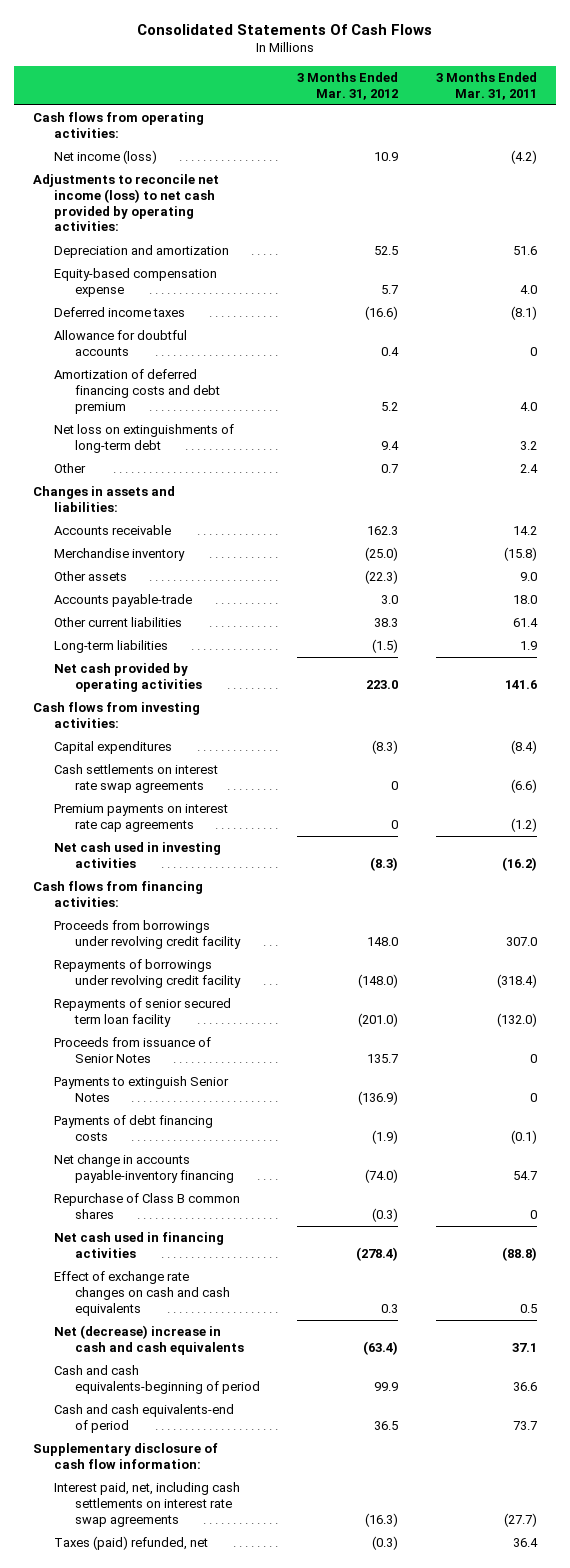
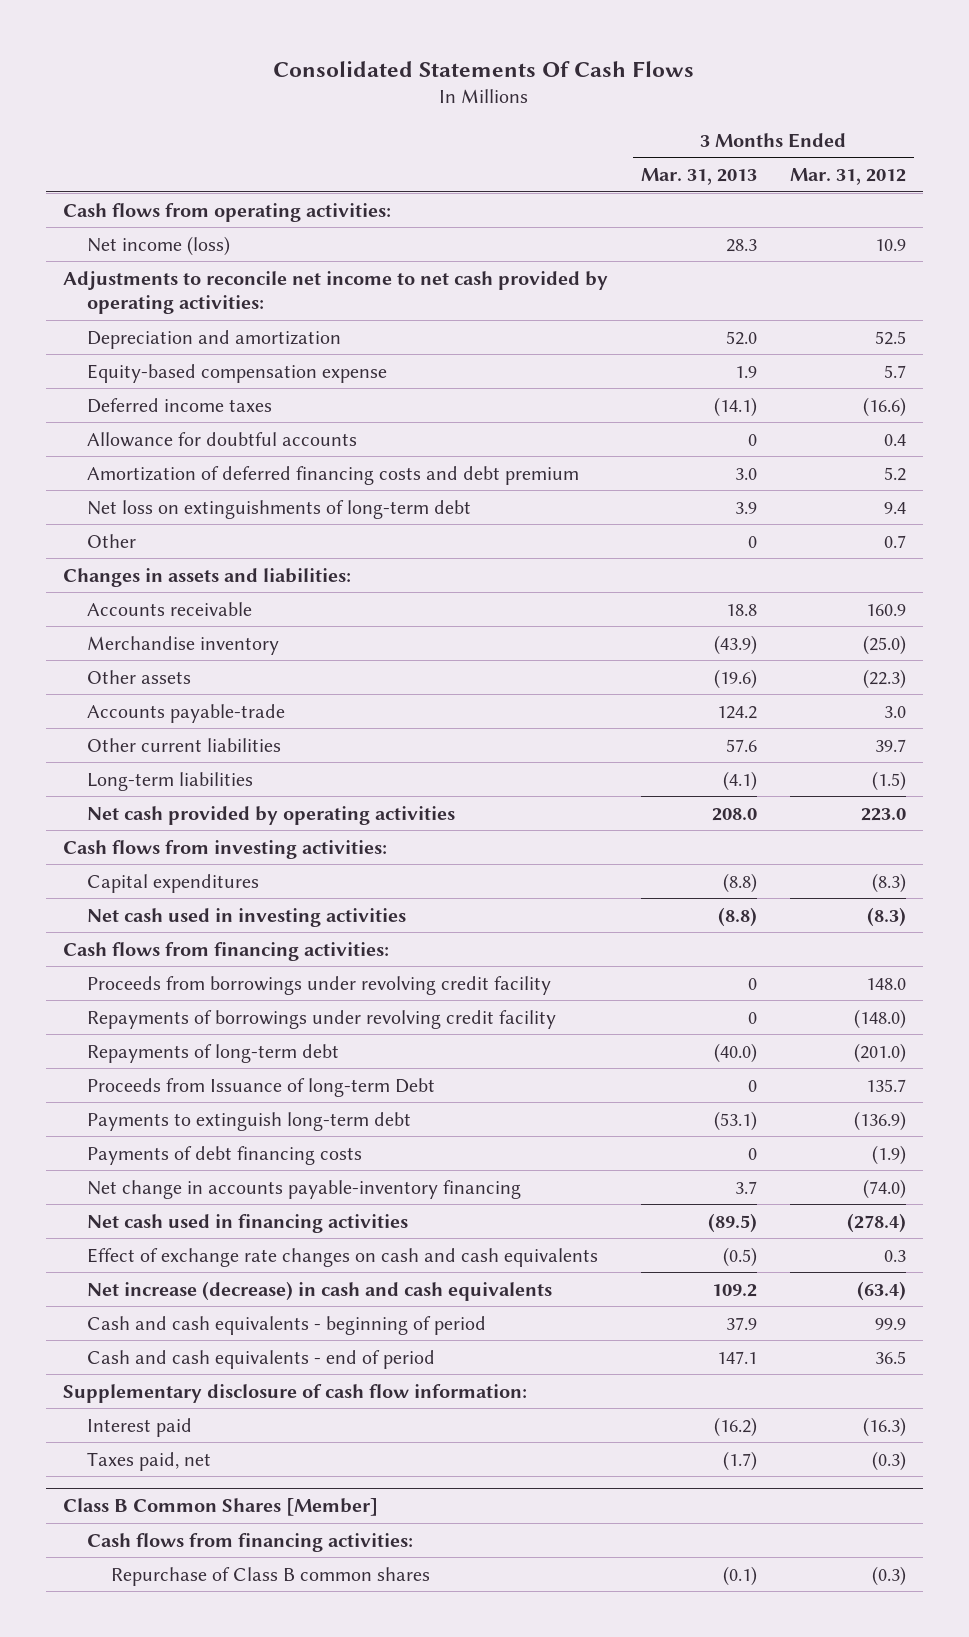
- | 3 Months Ended Mar. 31, 2012 | 3 Months Ended Mar. 31, 2011
+ | 3 Months Ended Mar. 31, 2013 | 3 Months Ended Mar. 31, 2012
- Adjustments to reconcile net income (loss) to net cash provided by operating activities:
+ Adjustments to reconcile net income to net cash provided by operating activities:
- Accounts receivable | 162.3 | 14.2
+ Accounts receivable | 18.8 | 160.9
- Other current liabilities | 38.3 | 61.4
+ Other current liabilities | 57.6 | 39.7
- Cash settlements on interest rate swap agreements | 0 | (6.6)
- Premium payments on interest rate cap agreements | 0 | (1.2)
- Repayments of senior secured term loan facility | (201.0) | (132.0)
- Proceeds from issuance of Senior Notes | 135.7 | 0
- Payments to extinguish Senior Notes | (136.9) | 0
+ Repayments of long-term debt | (40.0) | (201.0)
+ Proceeds from Issuance of long-term Debt | 0 | 135.7
+ Payments to extinguish long-term debt | (53.1) | (136.9)
- Repurchase of Class B common shares | (0.3) | 0
- Net (decrease) increase in cash and cash equivalents | (63.4) | 37.1
- Cash and cash equivalents-beginning of period | 99.9 | 36.6
- Cash and cash equivalents-end of period | 36.5 | 73.7
+ Net increase (decrease) in cash and cash equivalents | 109.2 | (63.4)
+ Cash and cash equivalents - beginning of period | 37.9 | 99.9
+ Cash and cash equivalents - end of period | 147.1 | 36.5
- Interest paid, net, including cash settlements on interest rate swap agreements | (16.3) | (27.7)
- Taxes (paid) refunded, net | (0.3) | 36.4
+ Interest paid | (16.2) | (16.3)
+ Taxes paid, net | (1.7) | (0.3)
+ Class B Common Shares [Member]
+ Cash flows from financing activities:
+ Repurchase of Class B common shares | (0.1) | (0.3)

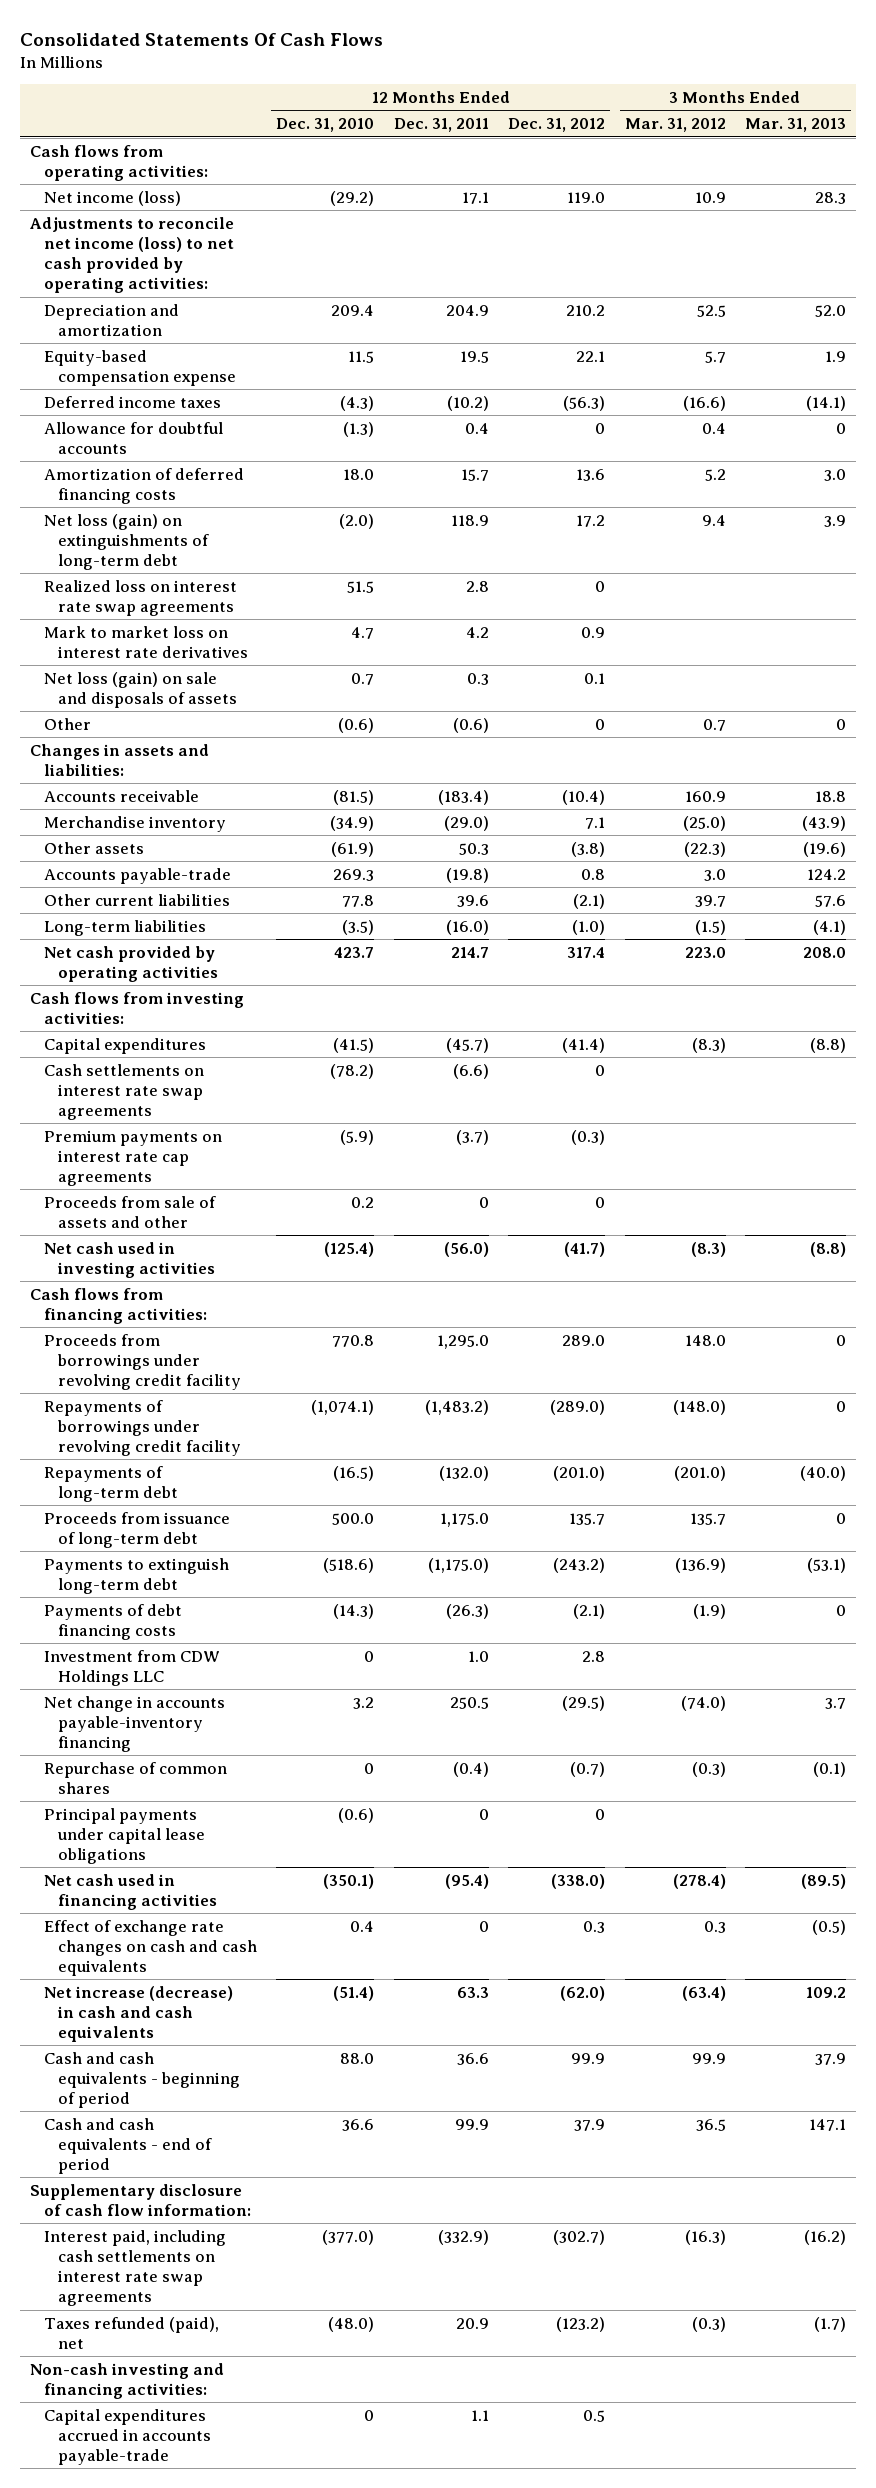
- | 3 Months Ended Mar. 31, 2013 | 3 Months Ended Mar. 31, 2012
+ | 12 Months Ended Dec. 31, 2010 | 12 Months Ended Dec. 31, 2011 | 12 Months Ended Dec. 31, 2012 | 3 Months Ended Mar. 31, 2012 | 3 Months Ended Mar. 31, 2013
- Adjustments to reconcile net income to net cash provided by operating activities:
+ Adjustments to reconcile net income (loss) to net cash provided by operating activities:
- Amortization of deferred financing costs and debt premium | 3.0 | 5.2
- Net loss on extinguishments of long-term debt | 3.9 | 9.4
+ Amortization of deferred financing costs | 18.0 | 15.7 | 13.6 | 5.2 | 3.0
+ Net loss (gain) on extinguishments of long-term debt | (2.0) | 118.9 | 17.2 | 9.4 | 3.9
+ Realized loss on interest rate swap agreements | 51.5 | 2.8 | 0 | |
+ Mark to market loss on interest rate derivatives | 4.7 | 4.2 | 0.9 | |
+ Net loss (gain) on sale and disposals of assets | 0.7 | 0.3 | 0.1 | |
+ Cash settlements on interest rate swap agreements | (78.2) | (6.6) | 0 | |
+ Premium payments on interest rate cap agreements | (5.9) | (3.7) | (0.3) | |
+ Proceeds from sale of assets and other | 0.2 | 0 | 0 | |
- Proceeds from Issuance of long-term Debt | 0 | 135.7
+ Proceeds from issuance of long-term debt | 500.0 | 1,175.0 | 135.7 | 135.7 | 0
+ Investment from CDW Holdings LLC | 0 | 1.0 | 2.8 | |
+ Repurchase of common shares | 0 | (0.4) | (0.7) | (0.3) | (0.1)
+ Principal payments under capital lease obligations | (0.6) | 0 | 0 | |
- Interest paid | (16.2) | (16.3)
- Taxes paid, net | (1.7) | (0.3)
- Class B Common Shares [Member]
- Cash flows from financing activities:
- Repurchase of Class B common shares | (0.1) | (0.3)
+ Interest paid, including cash settlements on interest rate swap agreements | (377.0) | (332.9) | (302.7) | (16.3) | (16.2)
+ Taxes refunded (paid), net | (48.0) | 20.9 | (123.2) | (0.3) | (1.7)
+ Non-cash investing and financing activities:
+ Capital expenditures accrued in accounts payable-trade | 0 | 1.1 | 0.5 | |

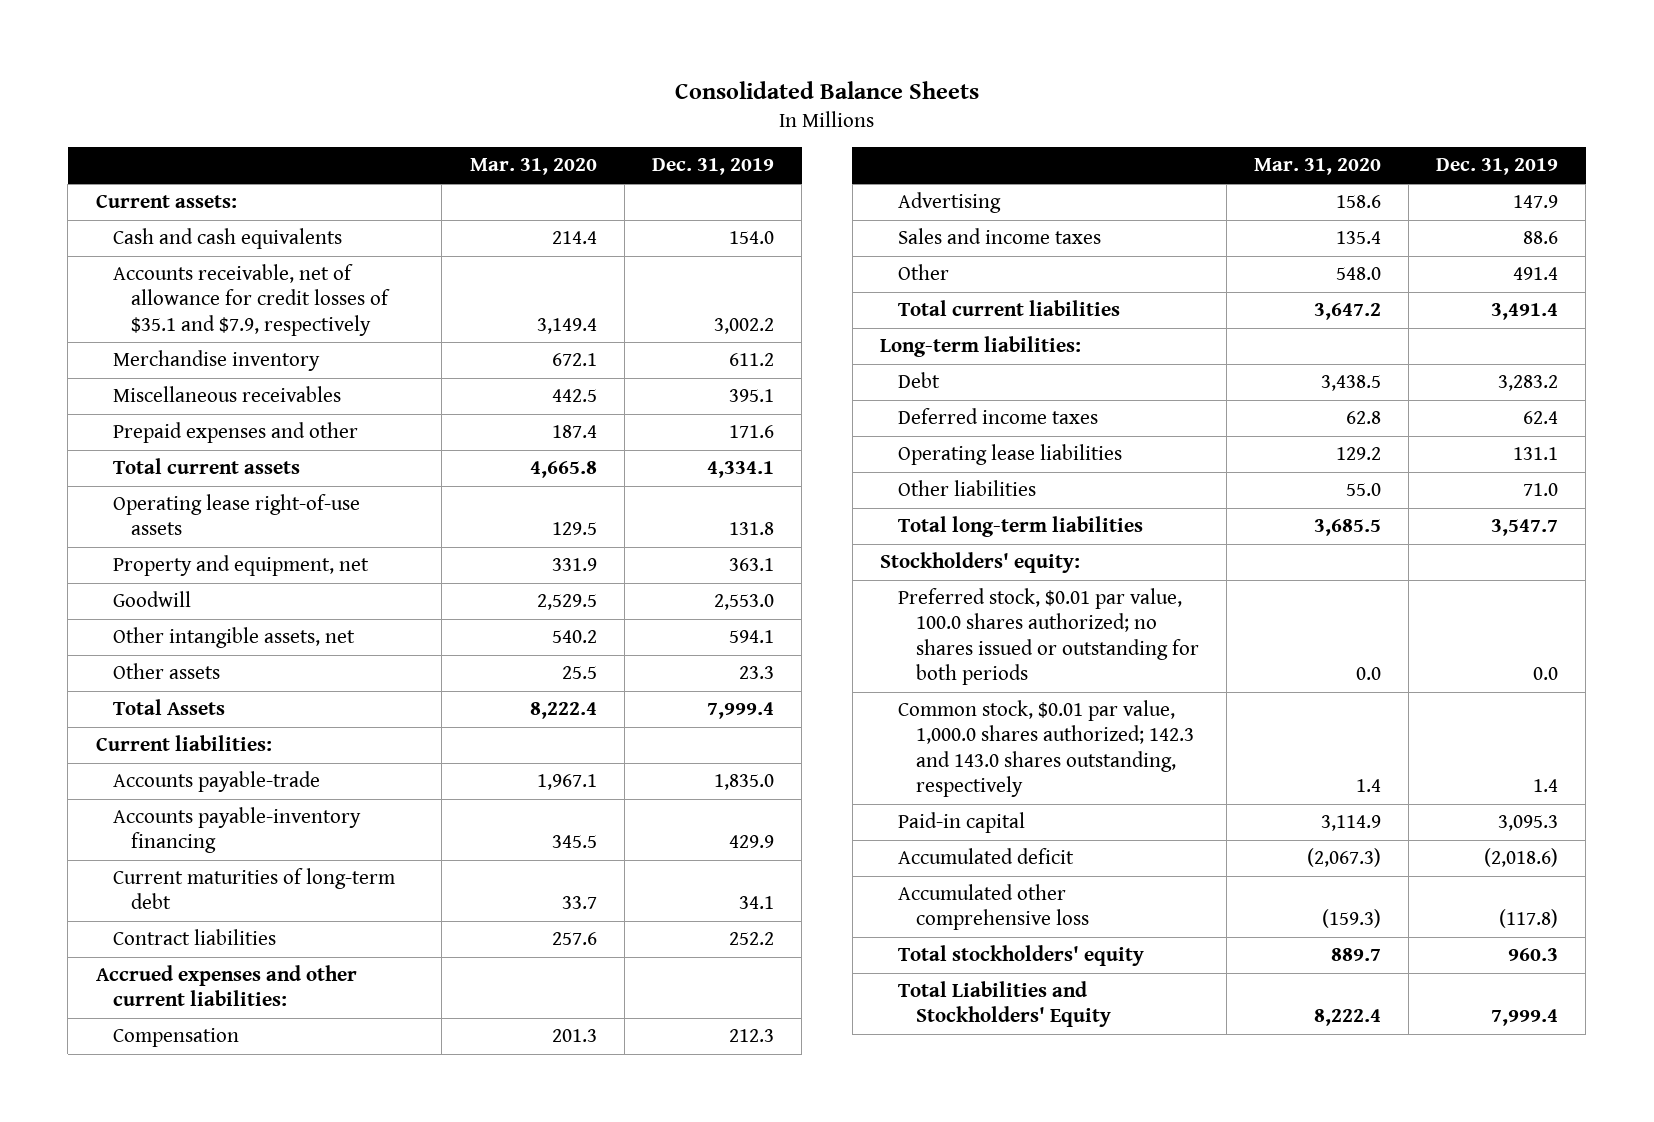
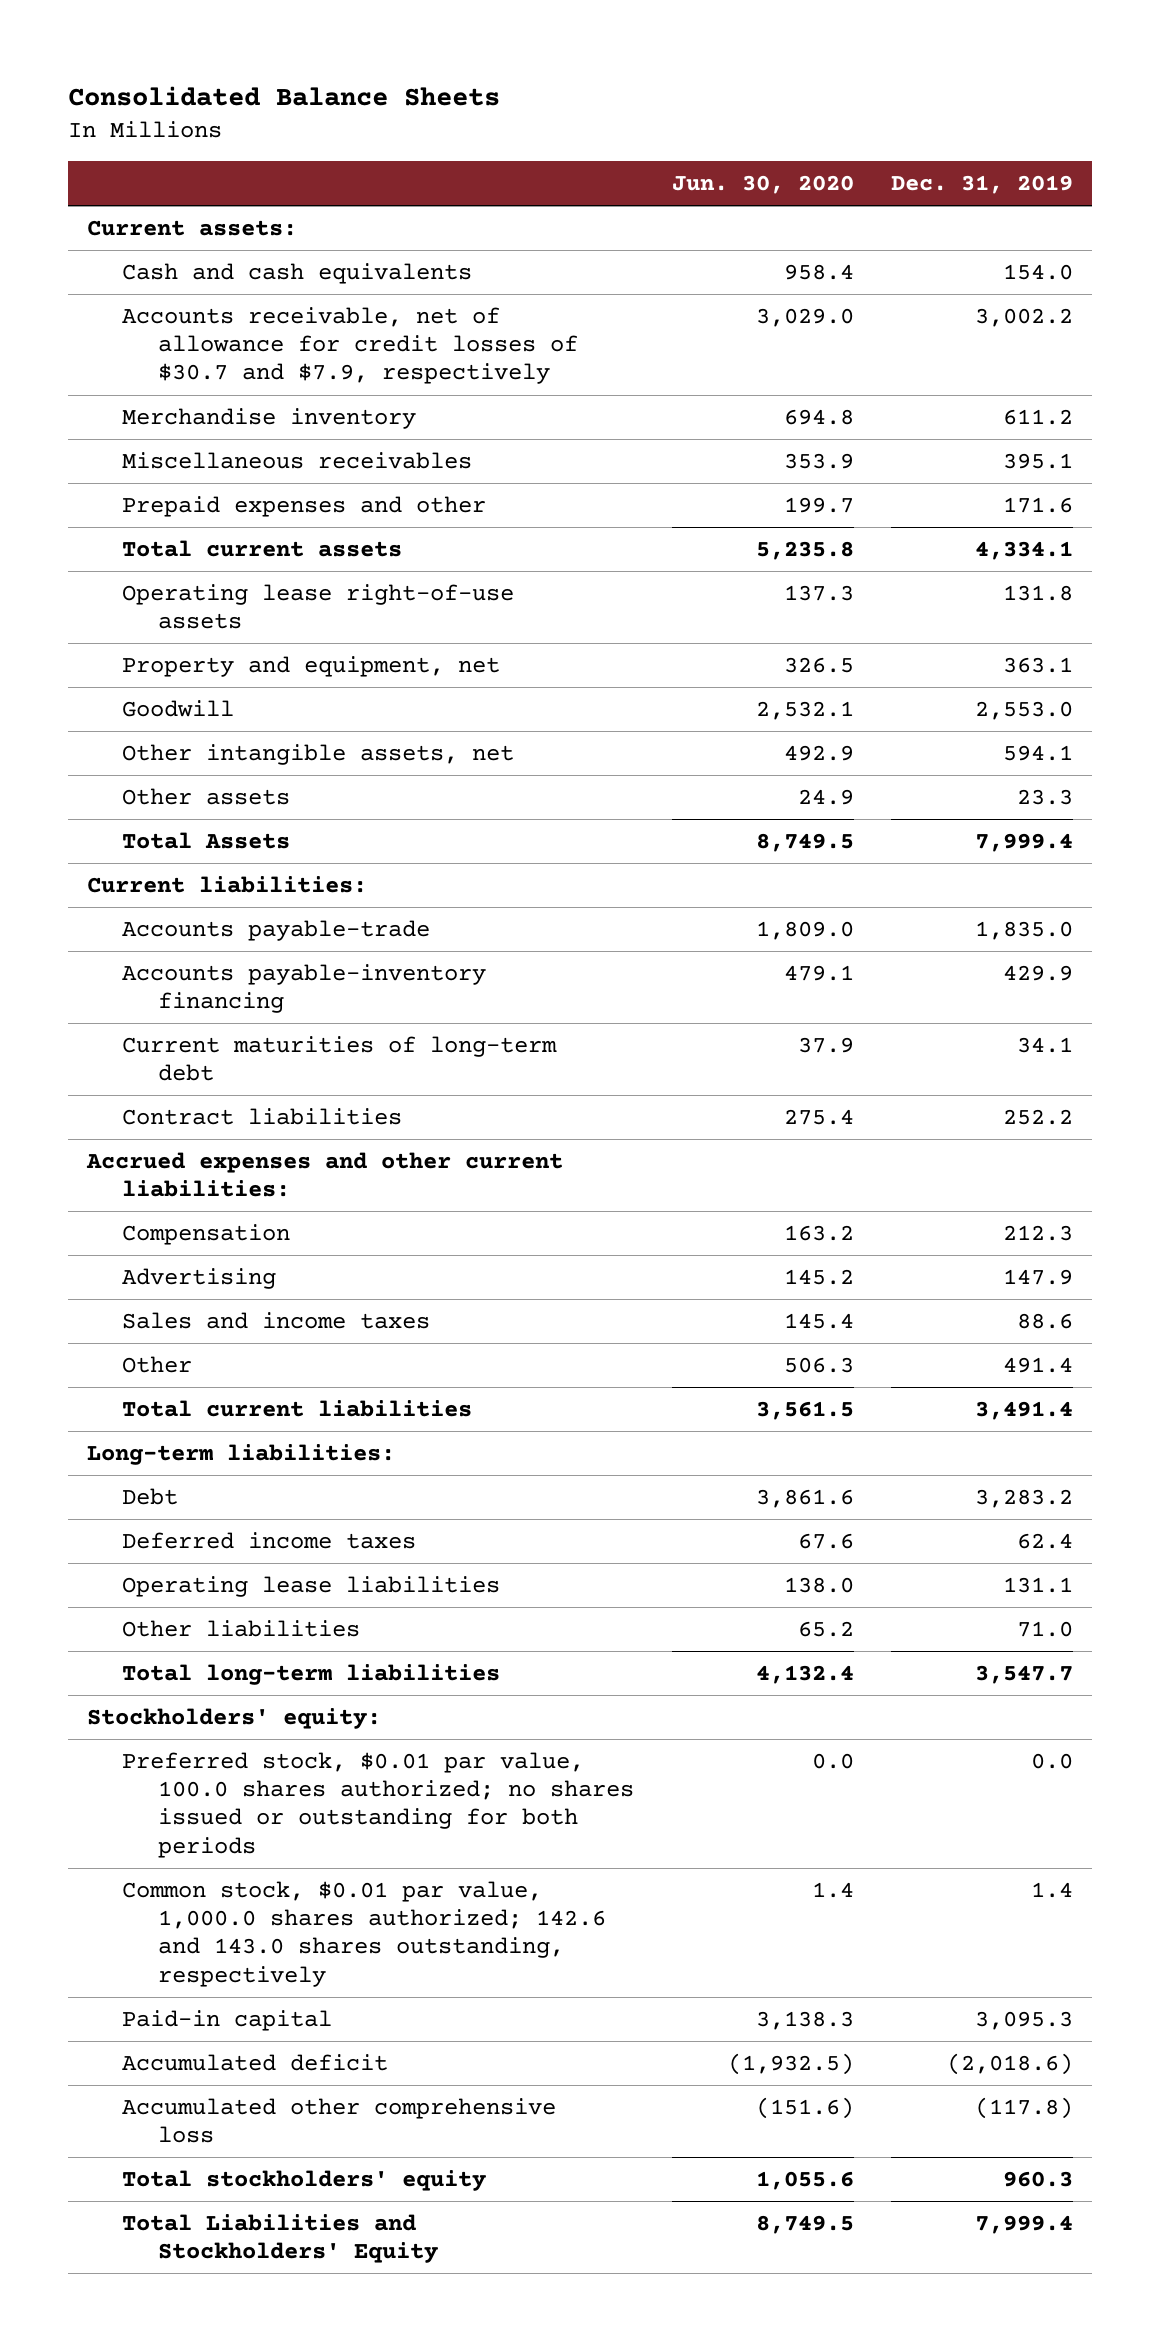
- | Mar. 31, 2020 | Dec. 31, 2019
+ | Jun. 30, 2020 | Dec. 31, 2019
- Accounts receivable, net of allowance for credit losses of $35.1 and $7.9, respectively | 3,149.4 | 3,002.2
+ Accounts receivable, net of allowance for credit losses of $30.7 and $7.9, respectively | 3,029.0 | 3,002.2
- Common stock, $0.01 par value, 1,000.0 shares authorized; 142.3 and 143.0 shares outstanding, respectively | 1.4 | 1.4
+ Common stock, $0.01 par value, 1,000.0 shares authorized; 142.6 and 143.0 shares outstanding, respectively | 1.4 | 1.4

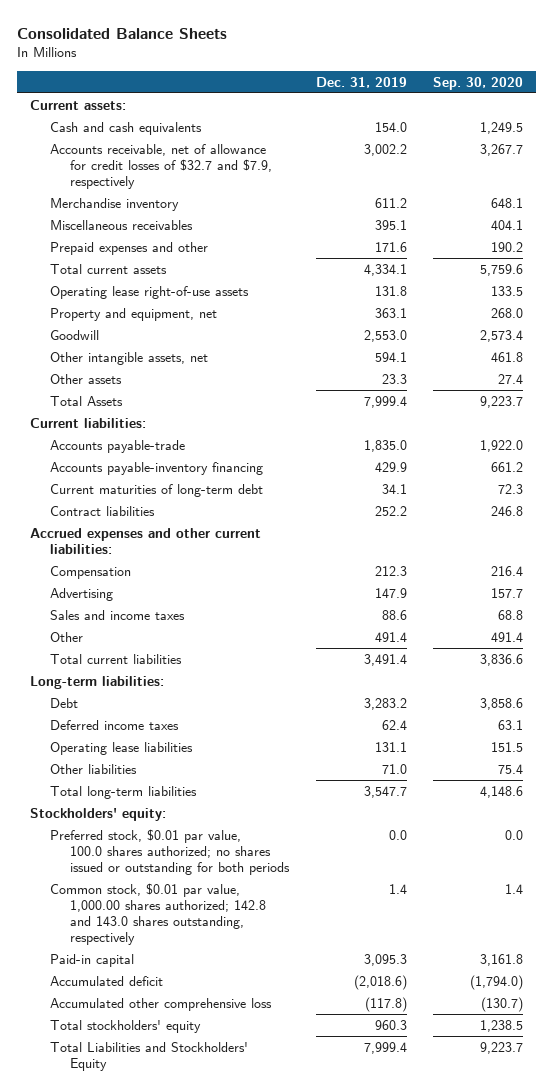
- | Jun. 30, 2020 | Dec. 31, 2019
+ | Dec. 31, 2019 | Sep. 30, 2020
- Accounts receivable, net of allowance for credit losses of $30.7 and $7.9, respectively | 3,029.0 | 3,002.2
+ Accounts receivable, net of allowance for credit losses of $32.7 and $7.9, respectively | 3,002.2 | 3,267.7
- Common stock, $0.01 par value, 1,000.0 shares authorized; 142.6 and 143.0 shares outstanding, respectively | 1.4 | 1.4
+ Common stock, $0.01 par value, 1,000.00 shares authorized; 142.8 and 143.0 shares outstanding, respectively | 1.4 | 1.4

